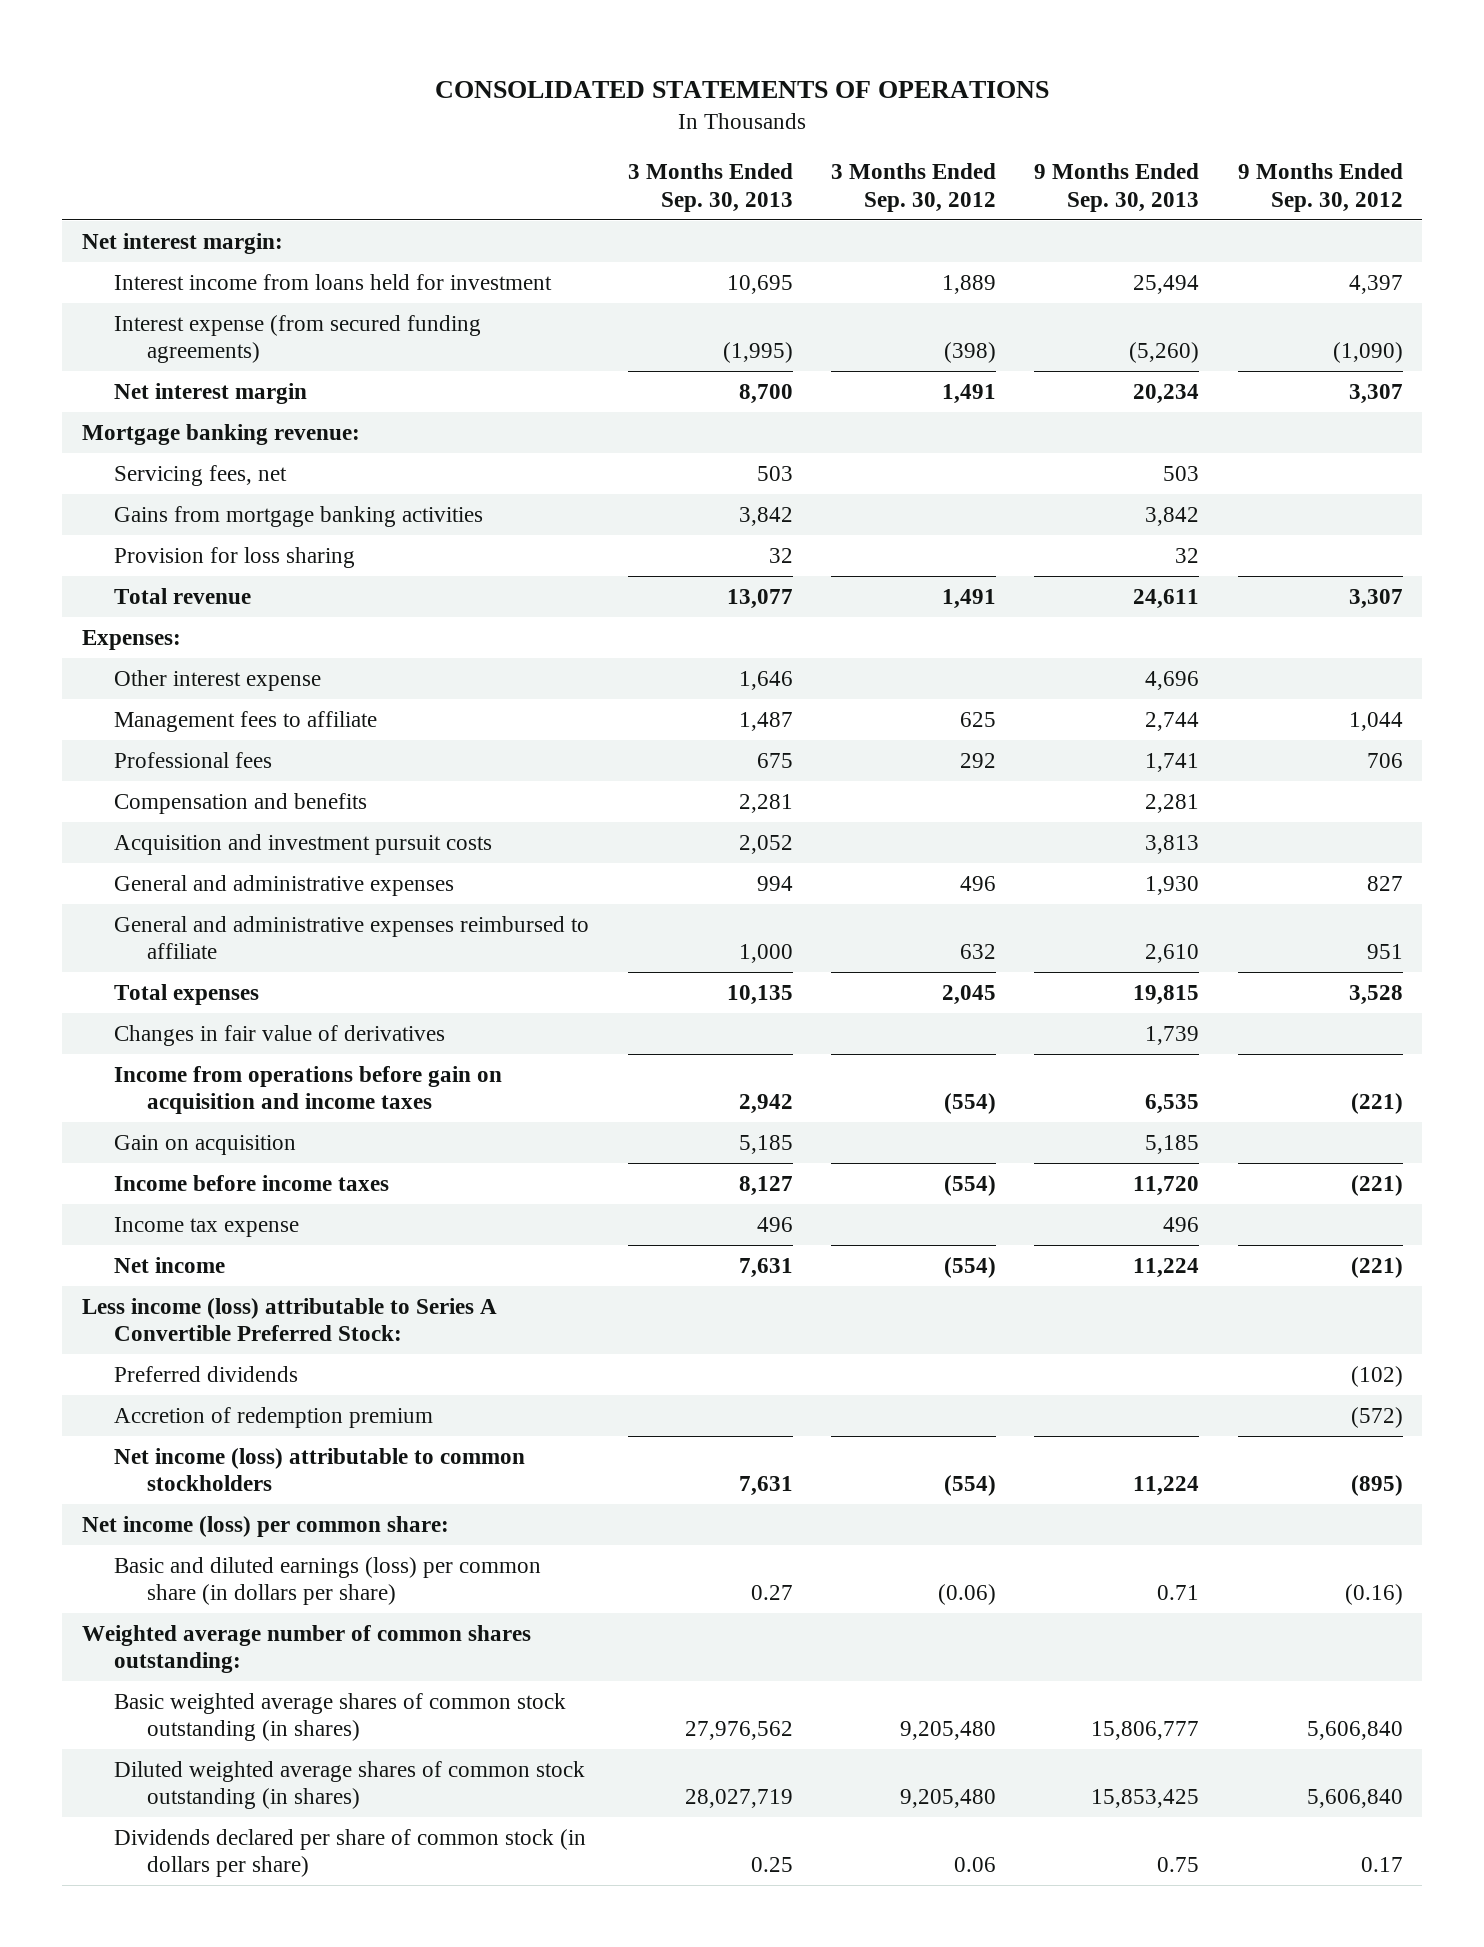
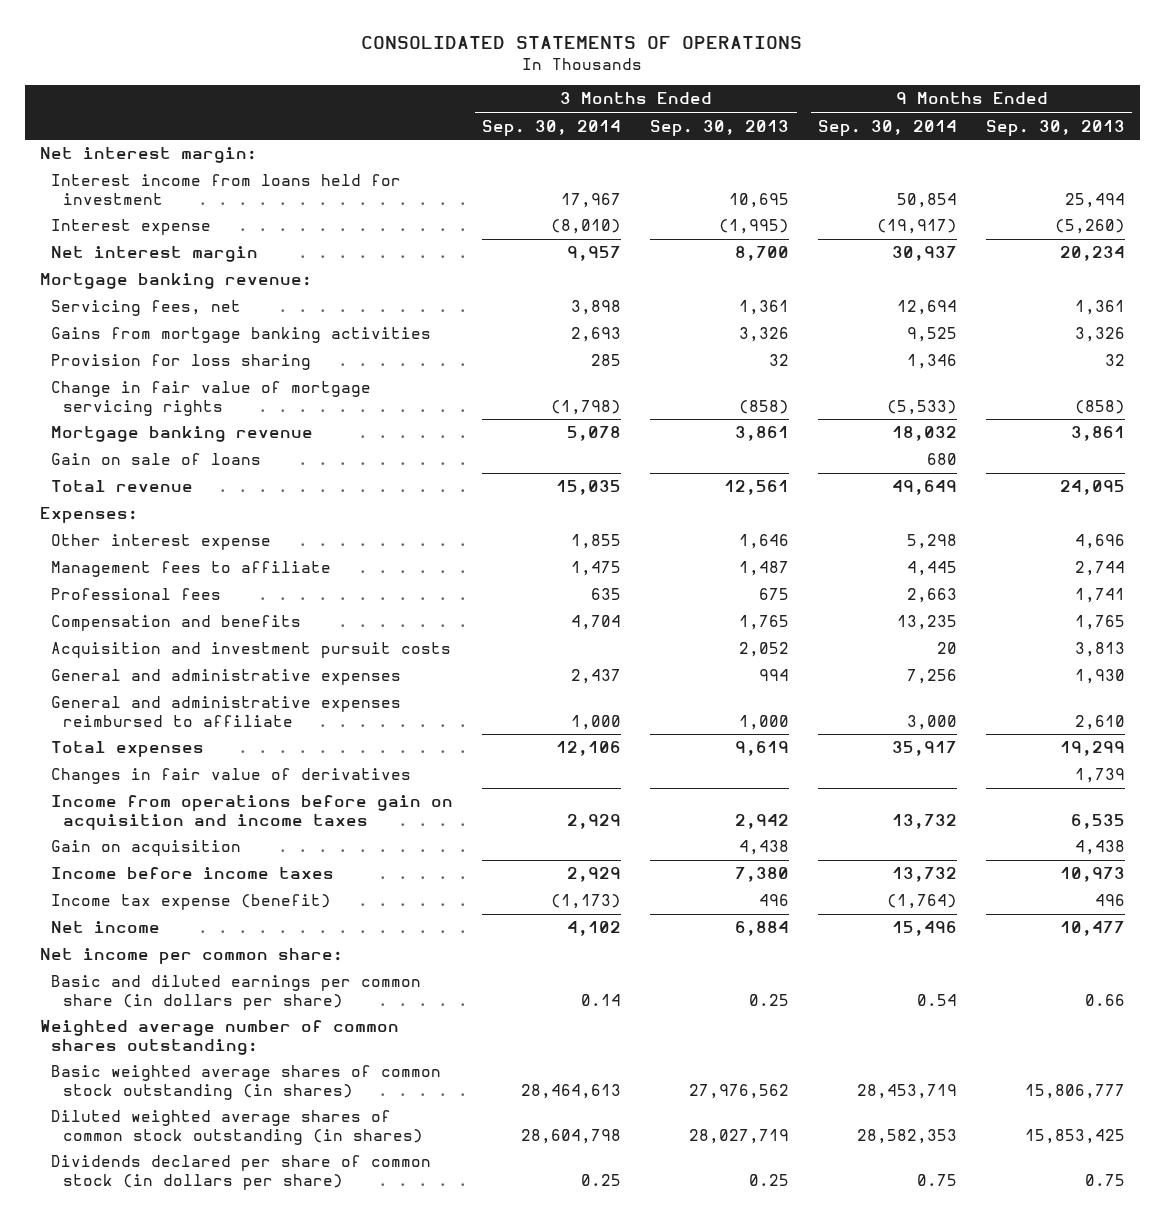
- | 3 Months Ended Sep. 30, 2013 | 3 Months Ended Sep. 30, 2012 | 9 Months Ended Sep. 30, 2013 | 9 Months Ended Sep. 30, 2012
+ | 3 Months Ended Sep. 30, 2014 | 3 Months Ended Sep. 30, 2013 | 9 Months Ended Sep. 30, 2014 | 9 Months Ended Sep. 30, 2013
- Interest expense (from secured funding agreements) | (1,995) | (398) | (5,260) | (1,090)
+ Interest expense | (8,010) | (1,995) | (19,917) | (5,260)
- Servicing fees, net | 503 | | 503 |
- Gains from mortgage banking activities | 3,842 | | 3,842 |
+ Servicing fees, net | 3,898 | 1,361 | 12,694 | 1,361
+ Gains from mortgage banking activities | 2,693 | 3,326 | 9,525 | 3,326
- Total revenue | 13,077 | 1,491 | 24,611 | 3,307
+ Change in fair value of mortgage servicing rights | (1,798) | (858) | (5,533) | (858)
+ Mortgage banking revenue | 5,078 | 3,861 | 18,032 | 3,861
+ Gain on sale of loans | | | 680 |
+ Total revenue | 15,035 | 12,561 | 49,649 | 24,095
- Compensation and benefits | 2,281 | | 2,281 |
+ Compensation and benefits | 4,704 | 1,765 | 13,235 | 1,765
- Total expenses | 10,135 | 2,045 | 19,815 | 3,528
+ Total expenses | 12,106 | 9,619 | 35,917 | 19,299
- Gain on acquisition | 5,185 | | 5,185 |
- Income before income taxes | 8,127 | (554) | 11,720 | (221)
- Income tax expense | 496 | | 496 |
- Net income | 7,631 | (554) | 11,224 | (221)
- Less income (loss) attributable to Series A Convertible Preferred Stock:
- Preferred dividends | | | | (102)
- Accretion of redemption premium | | | | (572)
- Net income (loss) attributable to common stockholders | 7,631 | (554) | 11,224 | (895)
- Net income (loss) per common share:
- Basic and diluted earnings (loss) per common share (in dollars per share) | 0.27 | (0.06) | 0.71 | (0.16)
+ Gain on acquisition | | 4,438 | | 4,438
+ Income before income taxes | 2,929 | 7,380 | 13,732 | 10,973
+ Income tax expense (benefit) | (1,173) | 496 | (1,764) | 496
+ Net income | 4,102 | 6,884 | 15,496 | 10,477
+ Net income per common share:
+ Basic and diluted earnings per common share (in dollars per share) | 0.14 | 0.25 | 0.54 | 0.66

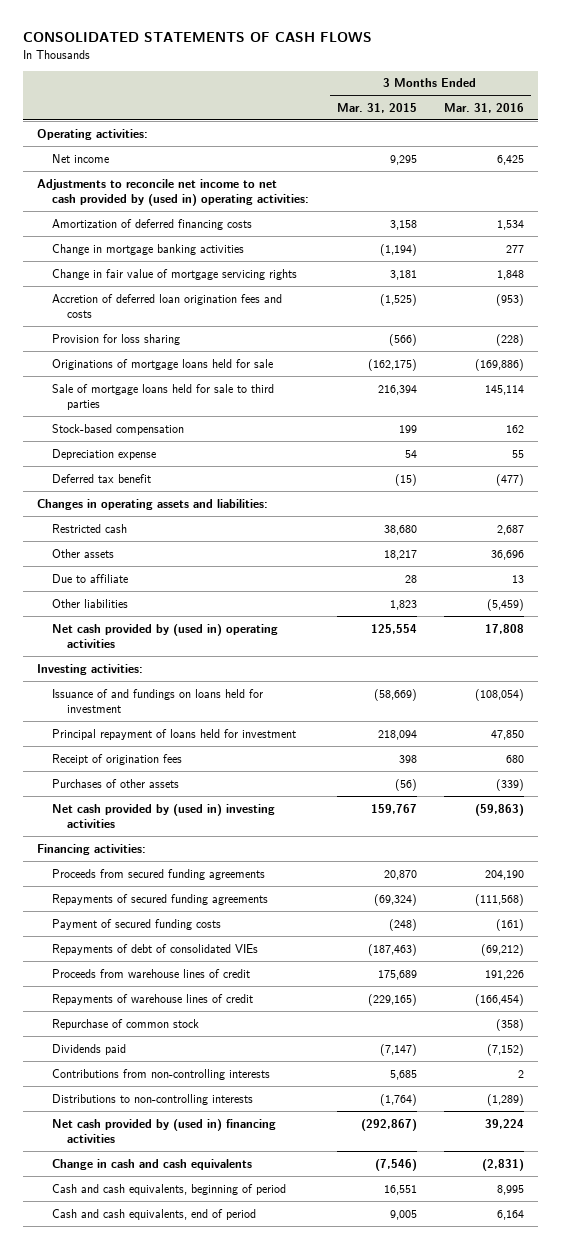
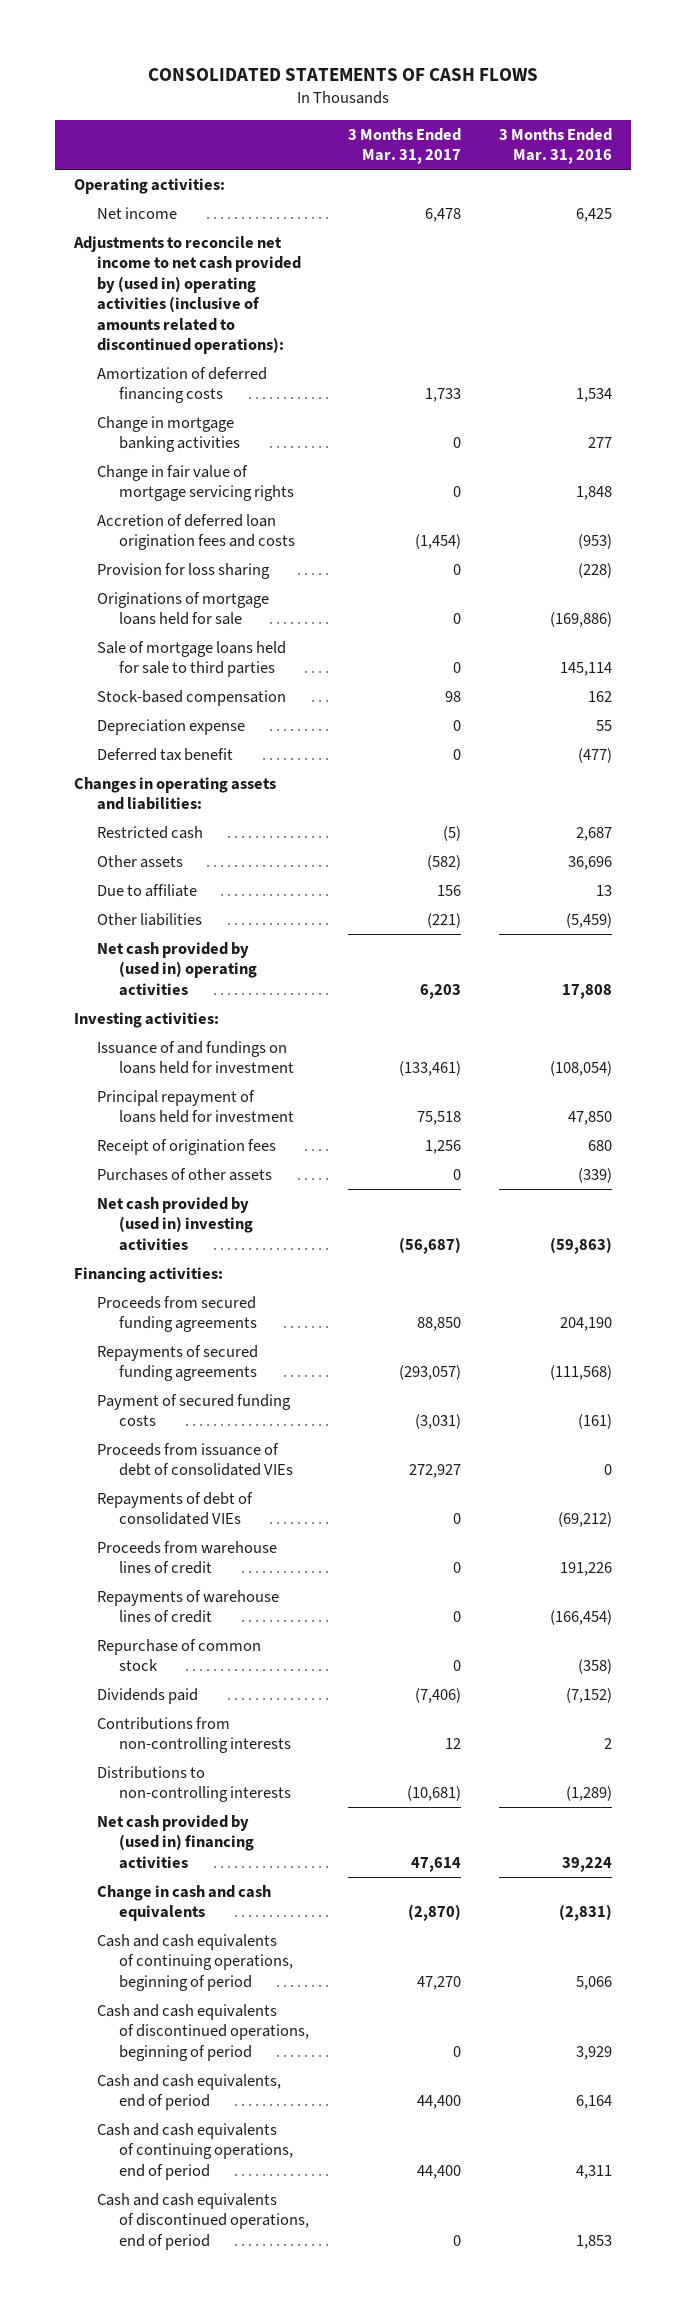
- | 3 Months Ended Mar. 31, 2015 | 3 Months Ended Mar. 31, 2016
+ | 3 Months Ended Mar. 31, 2017 | 3 Months Ended Mar. 31, 2016
- Adjustments to reconcile net income to net cash provided by (used in) operating activities:
+ Adjustments to reconcile net income to net cash provided by (used in) operating activities (inclusive of amounts related to discontinued operations):
+ Proceeds from issuance of debt of consolidated VIEs | 272,927 | 0
- Cash and cash equivalents, beginning of period | 16,551 | 8,995
+ Cash and cash equivalents of continuing operations, beginning of period | 47,270 | 5,066
+ Cash and cash equivalents of discontinued operations, beginning of period | 0 | 3,929
+ Cash and cash equivalents of continuing operations, end of period | 44,400 | 4,311
+ Cash and cash equivalents of discontinued operations, end of period | 0 | 1,853

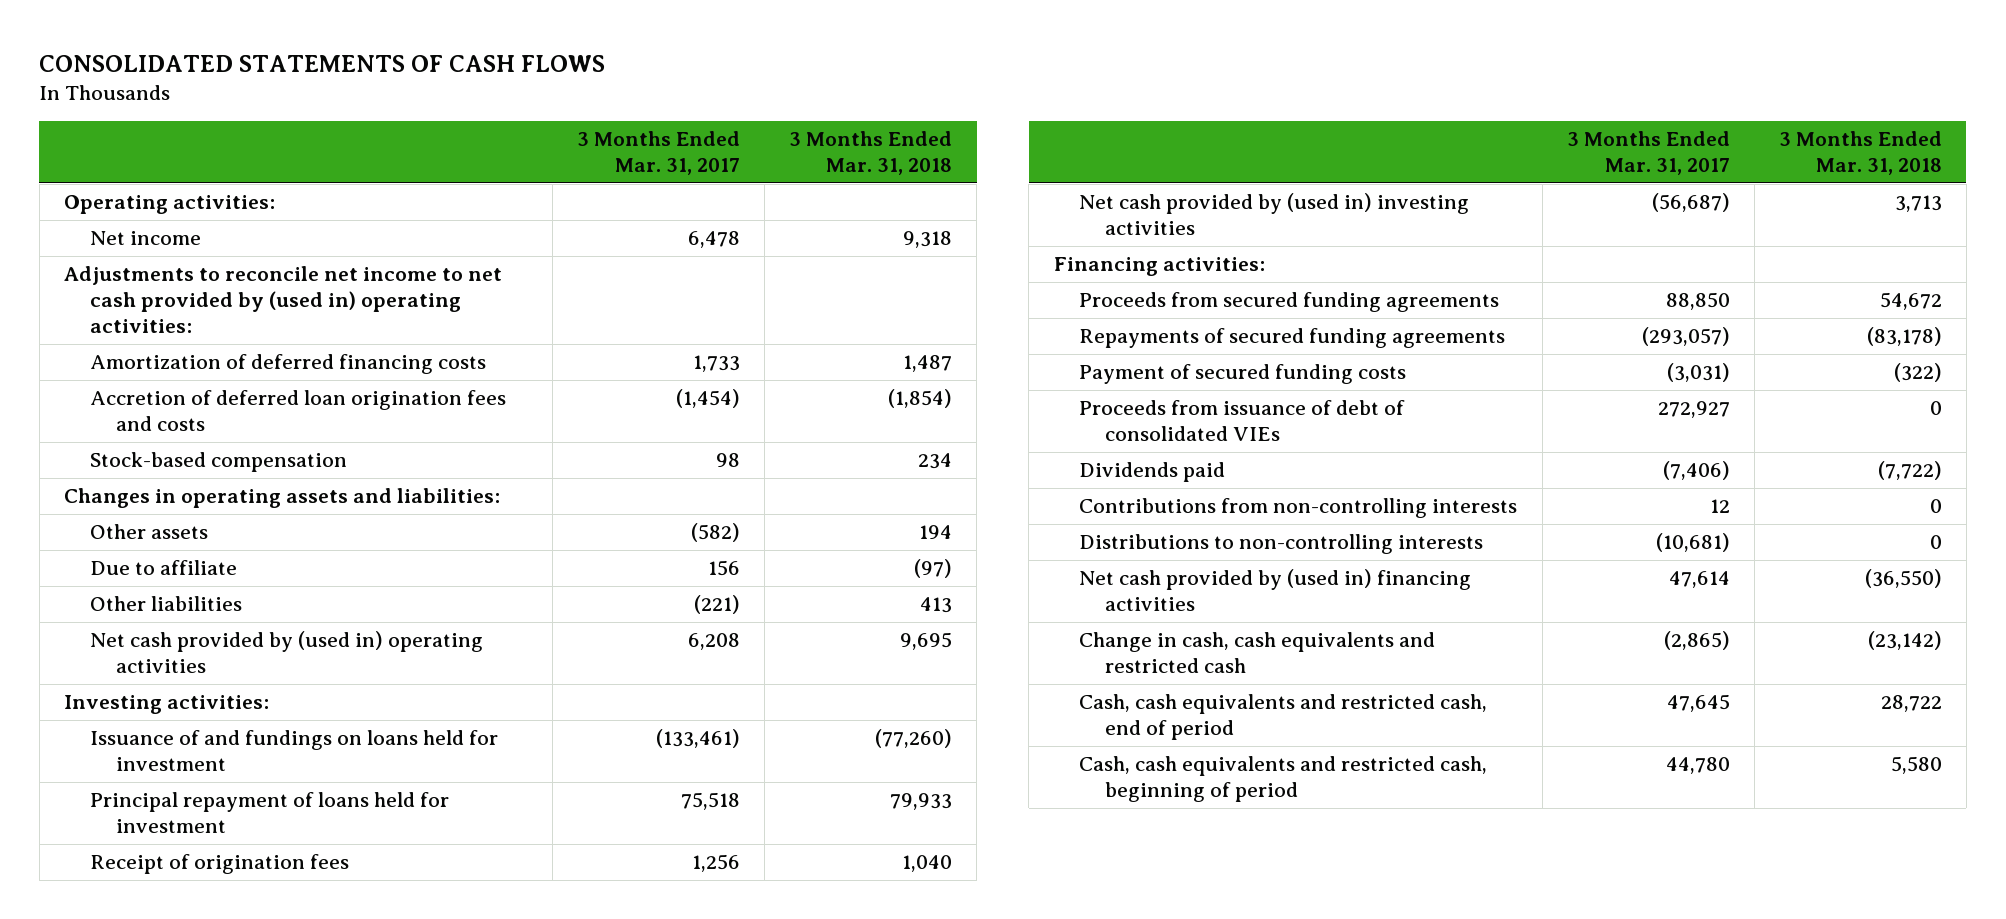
- | 3 Months Ended Mar. 31, 2017 | 3 Months Ended Mar. 31, 2016
+ | 3 Months Ended Mar. 31, 2017 | 3 Months Ended Mar. 31, 2018
- Adjustments to reconcile net income to net cash provided by (used in) operating activities (inclusive of amounts related to discontinued operations):
+ Adjustments to reconcile net income to net cash provided by (used in) operating activities:
- Change in mortgage banking activities | 0 | 277
- Change in fair value of mortgage servicing rights | 0 | 1,848
- Provision for loss sharing | 0 | (228)
- Originations of mortgage loans held for sale | 0 | (169,886)
- Sale of mortgage loans held for sale to third parties | 0 | 145,114
- Depreciation expense | 0 | 55
- Deferred tax benefit | 0 | (477)
- Restricted cash | (5) | 2,687
- Net cash provided by (used in) operating activities | 6,203 | 17,808
+ Net cash provided by (used in) operating activities | 6,208 | 9,695
- Purchases of other assets | 0 | (339)
- Repayments of debt of consolidated VIEs | 0 | (69,212)
- Proceeds from warehouse lines of credit | 0 | 191,226
- Repayments of warehouse lines of credit | 0 | (166,454)
- Repurchase of common stock | 0 | (358)
- Change in cash and cash equivalents | (2,870) | (2,831)
- Cash and cash equivalents of continuing operations, beginning of period | 47,270 | 5,066
- Cash and cash equivalents of discontinued operations, beginning of period | 0 | 3,929
- Cash and cash equivalents, end of period | 44,400 | 6,164
- Cash and cash equivalents of continuing operations, end of period | 44,400 | 4,311
- Cash and cash equivalents of discontinued operations, end of period | 0 | 1,853
+ Change in cash, cash equivalents and restricted cash | (2,865) | (23,142)
+ Cash, cash equivalents and restricted cash, end of period | 47,645 | 28,722
+ Cash, cash equivalents and restricted cash, beginning of period | 44,780 | 5,580

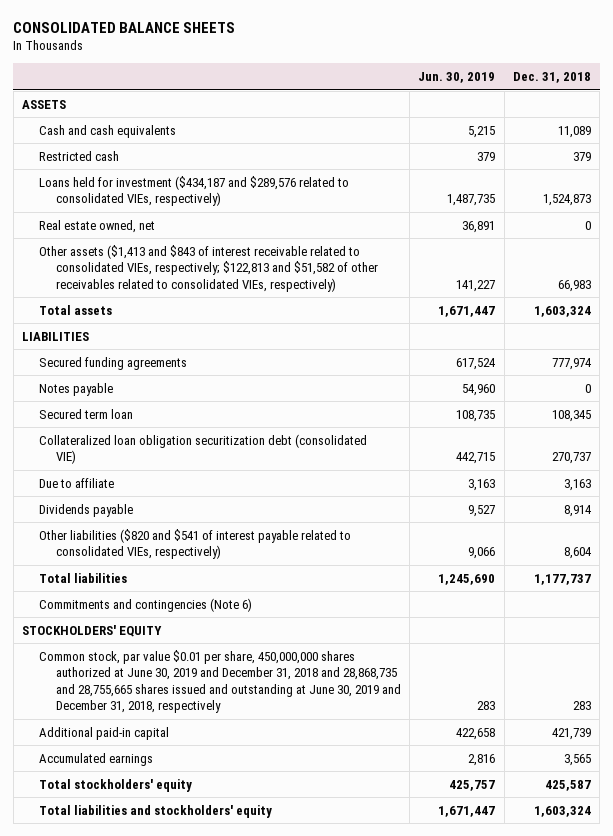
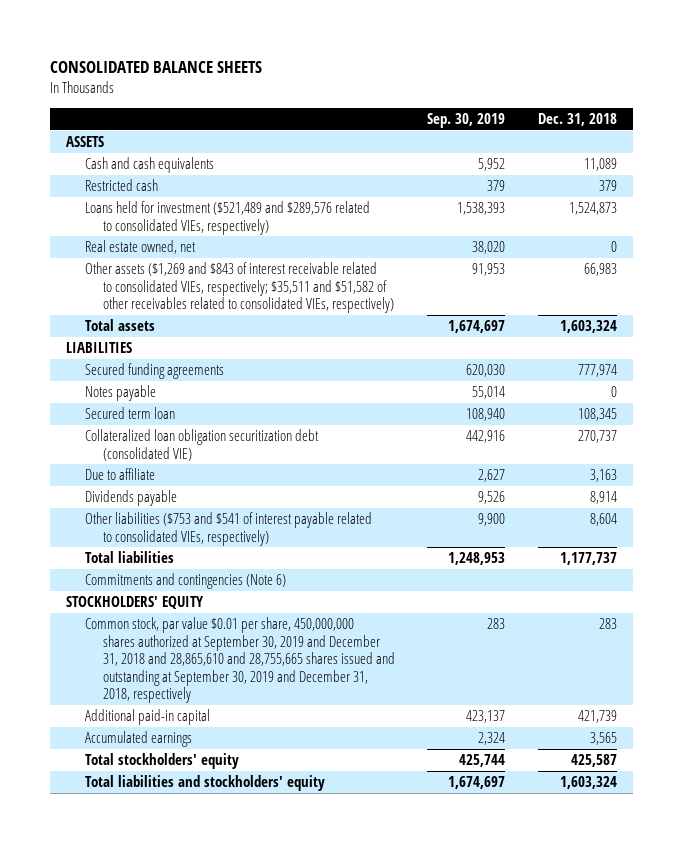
- | Jun. 30, 2019 | Dec. 31, 2018
+ | Sep. 30, 2019 | Dec. 31, 2018
- Loans held for investment ($434,187 and $289,576 related to consolidated VIEs, respectively) | 1,487,735 | 1,524,873
+ Loans held for investment ($521,489 and $289,576 related to consolidated VIEs, respectively) | 1,538,393 | 1,524,873
- Other assets ($1,413 and $843 of interest receivable related to consolidated VIEs, respectively; $122,813 and $51,582 of other receivables related to consolidated VIEs, respectively) | 141,227 | 66,983
+ Other assets ($1,269 and $843 of interest receivable related to consolidated VIEs, respectively; $35,511 and $51,582 of other receivables related to consolidated VIEs, respectively) | 91,953 | 66,983
- Other liabilities ($820 and $541 of interest payable related to consolidated VIEs, respectively) | 9,066 | 8,604
+ Other liabilities ($753 and $541 of interest payable related to consolidated VIEs, respectively) | 9,900 | 8,604
- Common stock, par value $0.01 per share, 450,000,000 shares authorized at June 30, 2019 and December 31, 2018 and 28,868,735 and 28,755,665 shares issued and outstanding at June 30, 2019 and December 31, 2018, respectively | 283 | 283
+ Common stock, par value $0.01 per share, 450,000,000 shares authorized at September 30, 2019 and December 31, 2018 and 28,865,610 and 28,755,665 shares issued and outstanding at September 30, 2019 and December 31, 2018, respectively | 283 | 283

